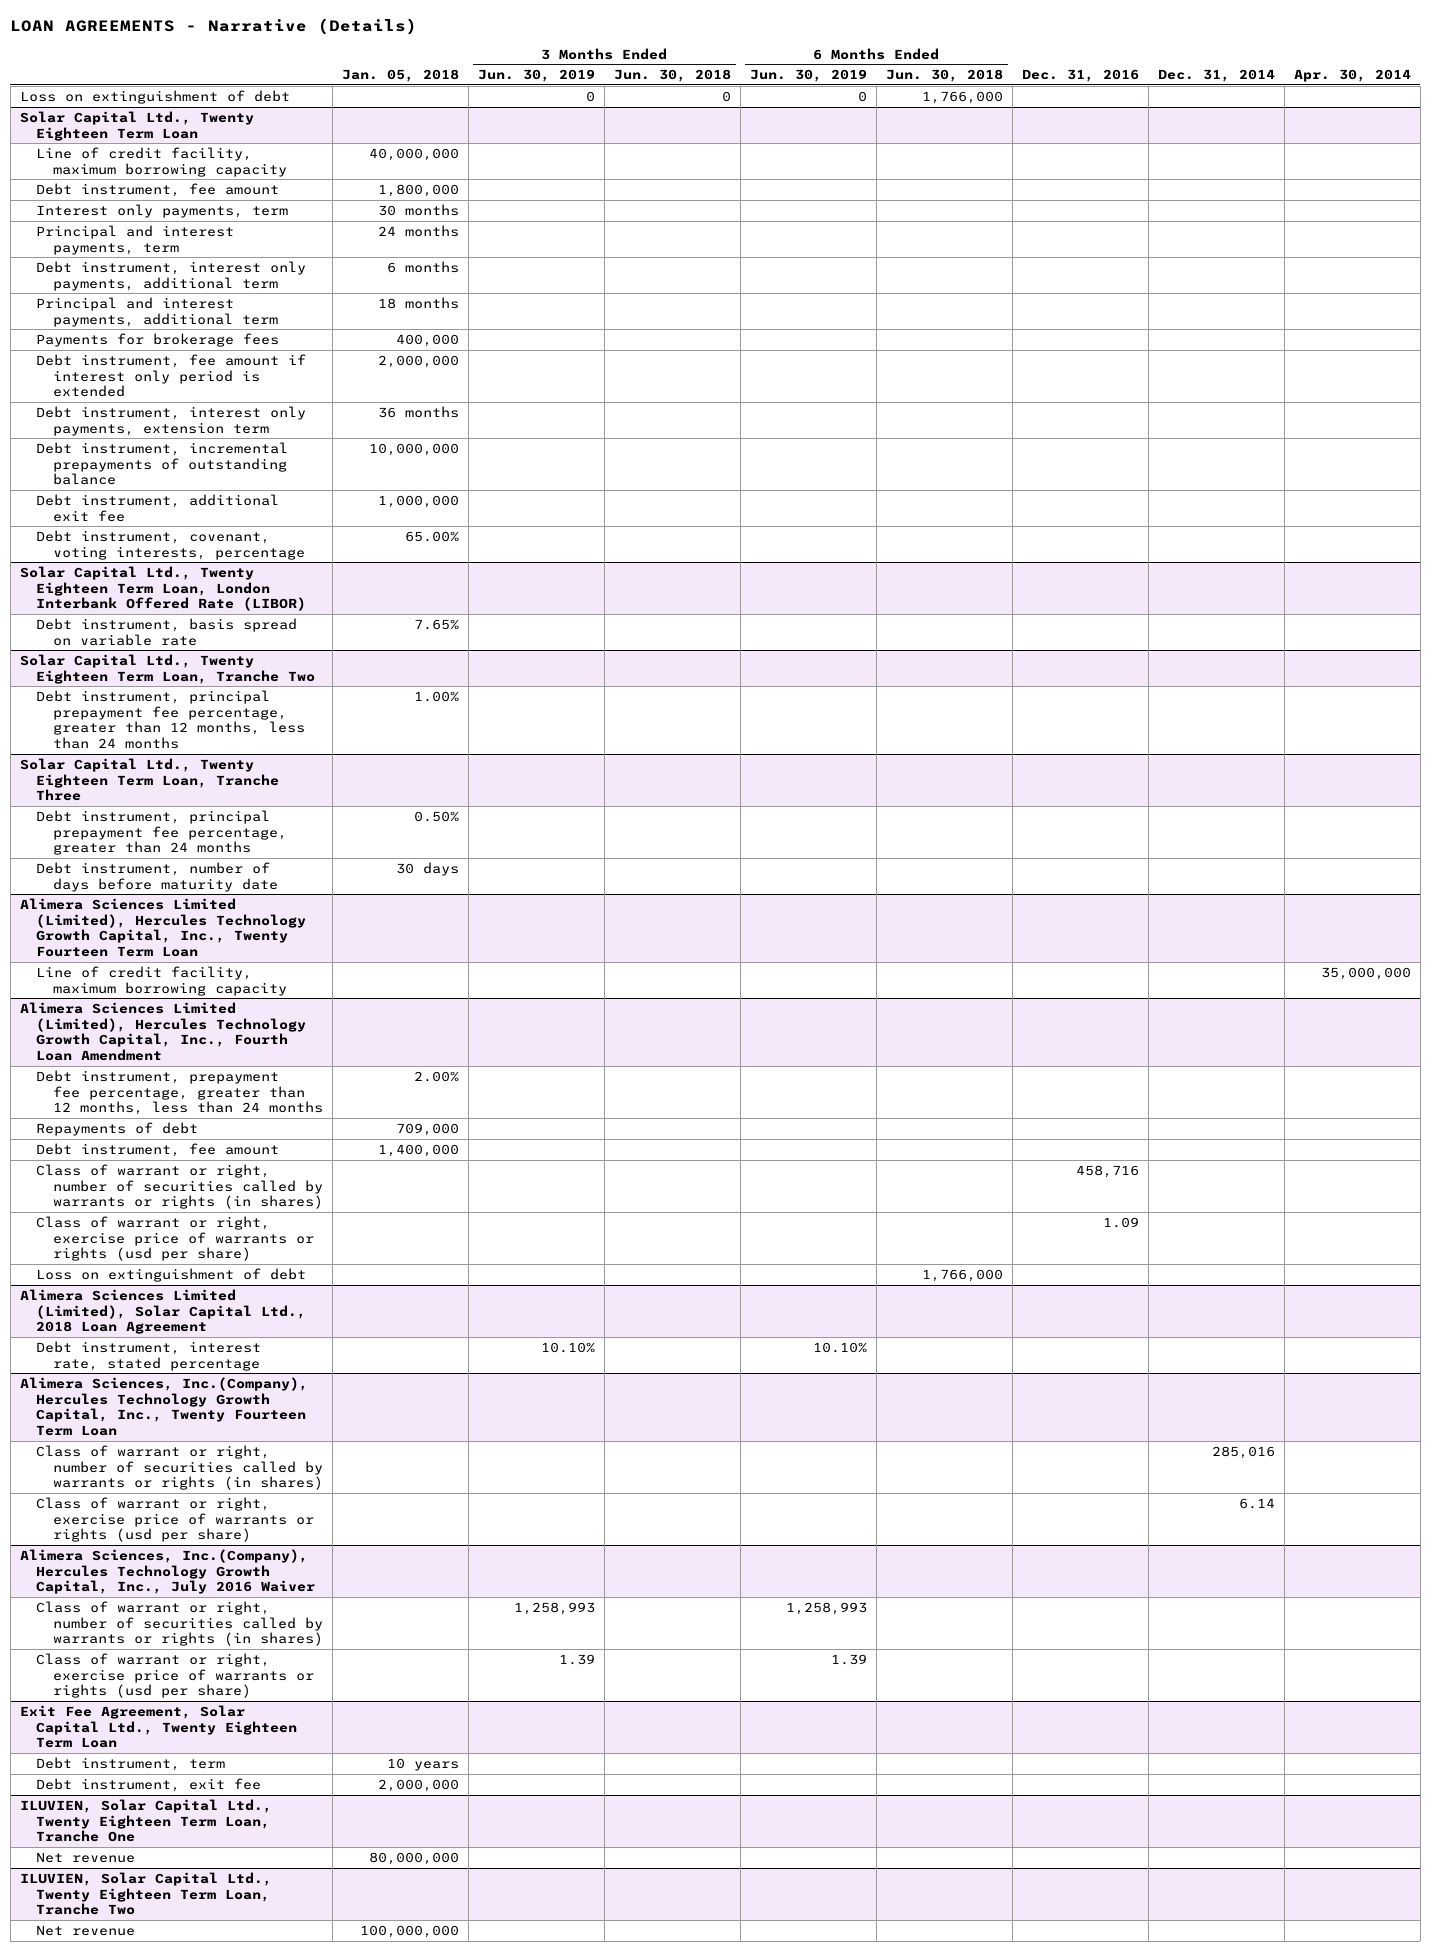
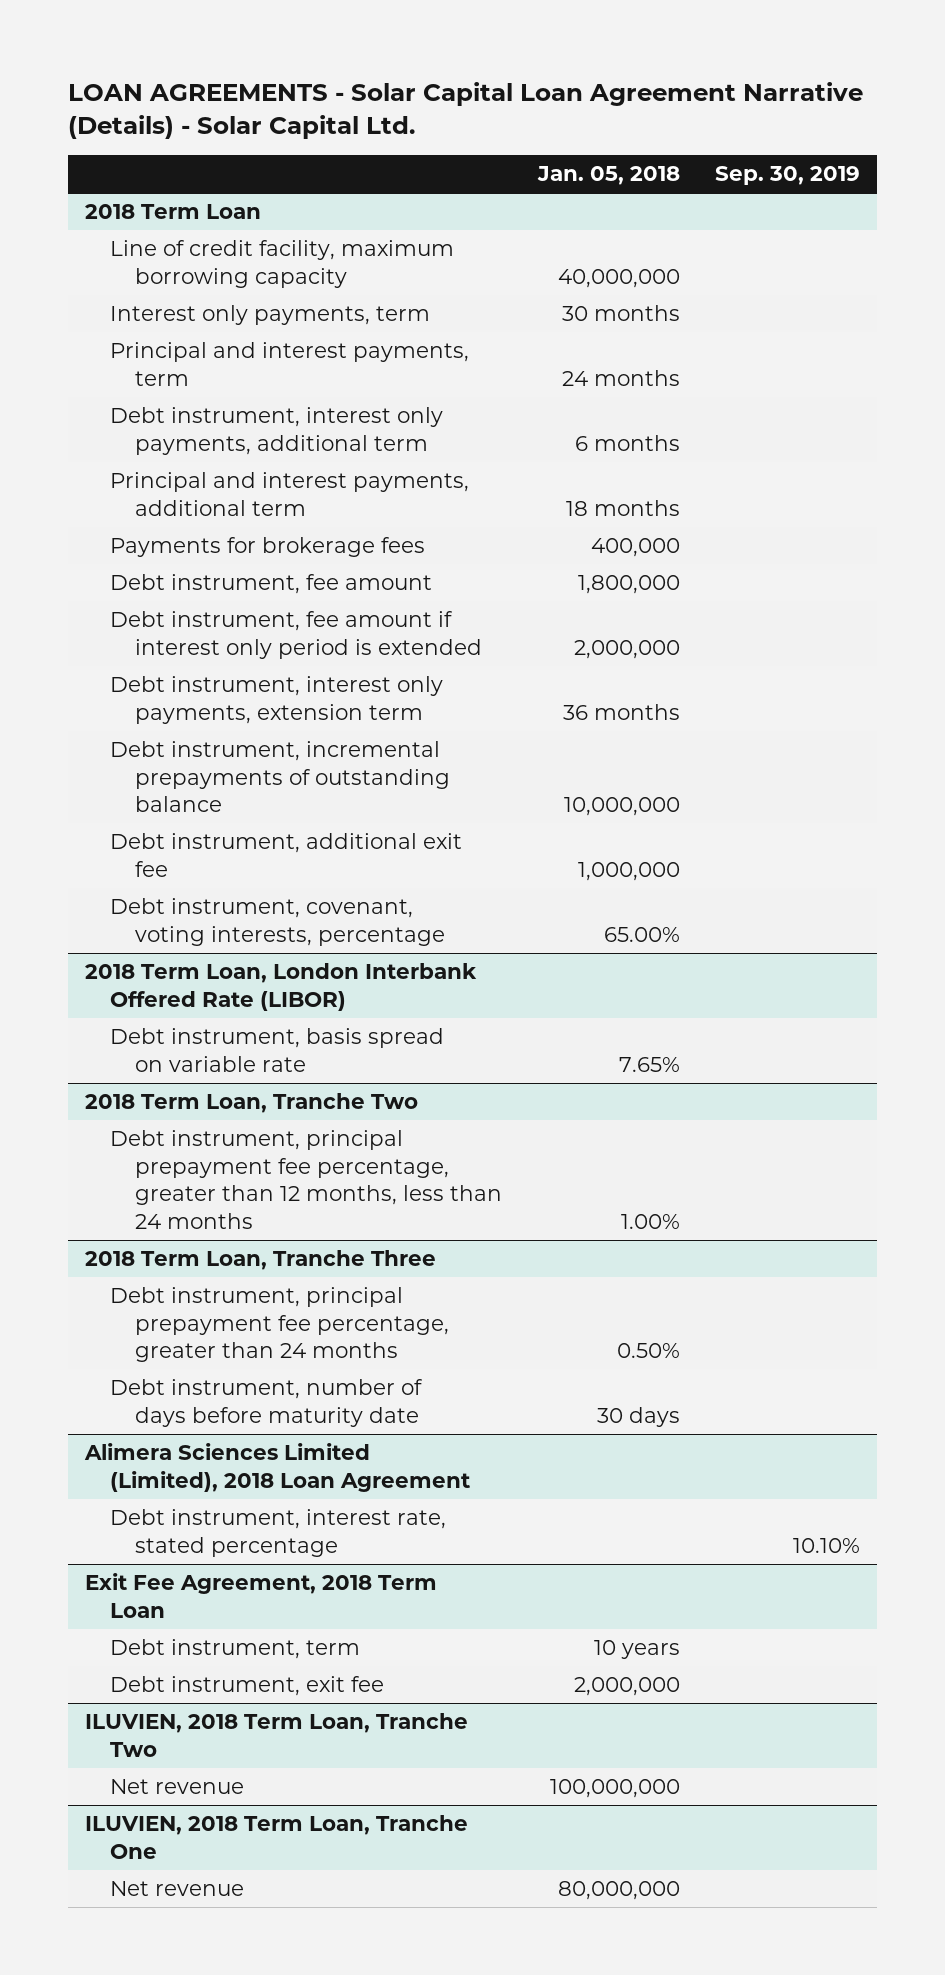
- LOAN AGREEMENTS - Narrative (Details)
+ LOAN AGREEMENTS - Solar Capital Loan Agreement Narrative (Details) - Solar Capital Ltd.
- | Jan. 05, 2018 | 3 Months Ended Jun. 30, 2019 | 3 Months Ended Jun. 30, 2018 | 6 Months Ended Jun. 30, 2019 | 6 Months Ended Jun. 30, 2018 | Dec. 31, 2016 | Dec. 31, 2014 | Apr. 30, 2014
+ | Jan. 05, 2018 | Sep. 30, 2019
- Loss on extinguishment of debt | | 0 | 0 | 0 | 1,766,000 | | |
- Solar Capital Ltd., Twenty Eighteen Term Loan
+ 2018 Term Loan
- Debt instrument, fee amount | 1,800,000 | | | | | | |
+ Debt instrument, fee amount | 1,800,000 |
- Solar Capital Ltd., Twenty Eighteen Term Loan, London Interbank Offered Rate (LIBOR)
+ 2018 Term Loan, London Interbank Offered Rate (LIBOR)
- Solar Capital Ltd., Twenty Eighteen Term Loan, Tranche Two
+ 2018 Term Loan, Tranche Two
- Solar Capital Ltd., Twenty Eighteen Term Loan, Tranche Three
+ 2018 Term Loan, Tranche Three
- Alimera Sciences Limited (Limited), Hercules Technology Growth Capital, Inc., Twenty Fourteen Term Loan
- Line of credit facility, maximum borrowing capacity | | | | | | | | 35,000,000
- Alimera Sciences Limited (Limited), Hercules Technology Growth Capital, Inc., Fourth Loan Amendment
- Debt instrument, prepayment fee percentage, greater than 12 months, less than 24 months | 2.00% | | | | | | |
- Repayments of debt | 709,000 | | | | | | |
- Debt instrument, fee amount | 1,400,000 | | | | | | |
- Class of warrant or right, number of securities called by warrants or rights (in shares) | | | | | | 458,716 | |
- Class of warrant or right, exercise price of warrants or rights (usd per share) | | | | | | 1.09 | |
- Loss on extinguishment of debt | | | | | 1,766,000 | | |
- Alimera Sciences Limited (Limited), Solar Capital Ltd., 2018 Loan Agreement
+ Alimera Sciences Limited (Limited), 2018 Loan Agreement
- Alimera Sciences, Inc.(Company), Hercules Technology Growth Capital, Inc., Twenty Fourteen Term Loan
- Class of warrant or right, number of securities called by warrants or rights (in shares) | | | | | | | 285,016 |
- Class of warrant or right, exercise price of warrants or rights (usd per share) | | | | | | | 6.14 |
- Alimera Sciences, Inc.(Company), Hercules Technology Growth Capital, Inc., July 2016 Waiver
- Class of warrant or right, number of securities called by warrants or rights (in shares) | | 1,258,993 | | 1,258,993 | | | |
- Class of warrant or right, exercise price of warrants or rights (usd per share) | | 1.39 | | 1.39 | | | |
- Exit Fee Agreement, Solar Capital Ltd., Twenty Eighteen Term Loan
+ Exit Fee Agreement, 2018 Term Loan
- ILUVIEN, Solar Capital Ltd., Twenty Eighteen Term Loan, Tranche One
- Net revenue | 80,000,000 | | | | | | |
- ILUVIEN, Solar Capital Ltd., Twenty Eighteen Term Loan, Tranche Two
+ ILUVIEN, 2018 Term Loan, Tranche Two
+ ILUVIEN, 2018 Term Loan, Tranche One
+ Net revenue | 80,000,000 |

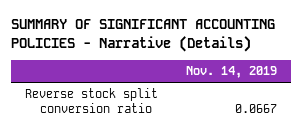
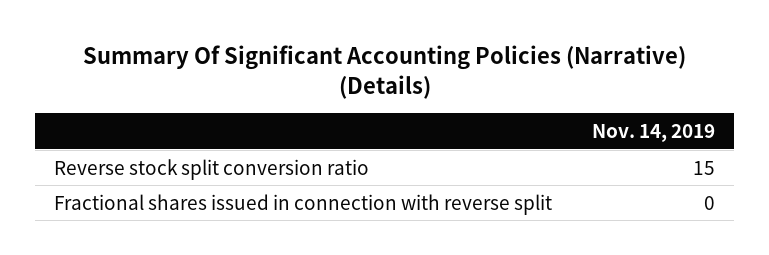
- SUMMARY OF SIGNIFICANT ACCOUNTING POLICIES - Narrative (Details)
+ Summary Of Significant Accounting Policies (Narrative) (Details)
- Reverse stock split conversion ratio | 0.0667
+ Reverse stock split conversion ratio | 15
+ Fractional shares issued in connection with reverse split | 0

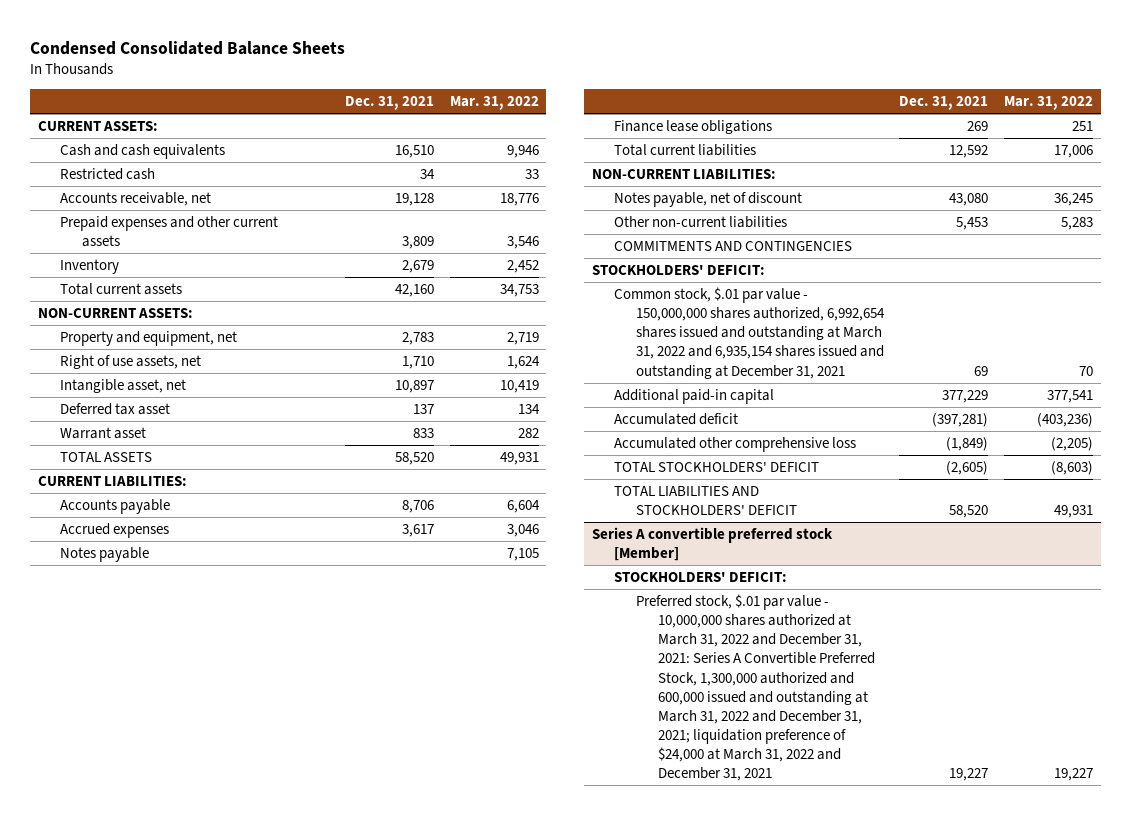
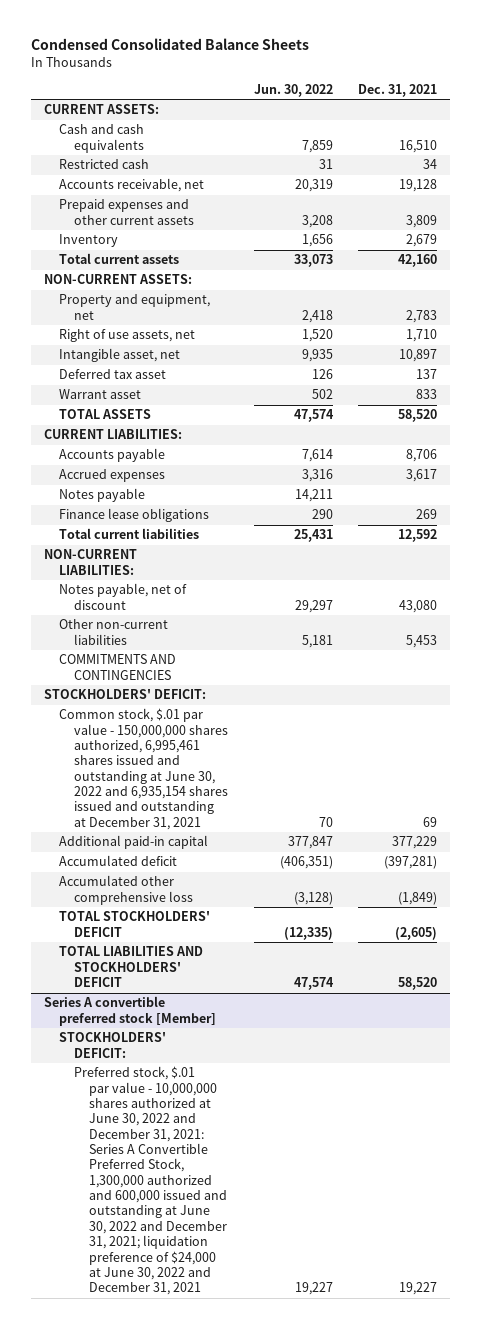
- | Dec. 31, 2021 | Mar. 31, 2022
+ | Jun. 30, 2022 | Dec. 31, 2021
- Common stock, $.01 par value - 150,000,000 shares authorized, 6,992,654 shares issued and outstanding at March 31, 2022 and 6,935,154 shares issued and outstanding at December 31, 2021 | 69 | 70
+ Common stock, $.01 par value - 150,000,000 shares authorized, 6,995,461 shares issued and outstanding at June 30, 2022 and 6,935,154 shares issued and outstanding at December 31, 2021 | 70 | 69
@ Series A convertible preferred stock [Member]
- Preferred stock, $.01 par value - 10,000,000 shares authorized at March 31, 2022 and December 31, 2021: Series A Convertible Preferred Stock, 1,300,000 authorized and 600,000 issued and outstanding at March 31, 2022 and December 31, 2021; liquidation preference of $24,000 at March 31, 2022 and December 31, 2021 | 19,227 | 19,227
+ Preferred stock, $.01 par value - 10,000,000 shares authorized at June 30, 2022 and December 31, 2021: Series A Convertible Preferred Stock, 1,300,000 authorized and 600,000 issued and outstanding at June 30, 2022 and December 31, 2021; liquidation preference of $24,000 at June 30, 2022 and December 31, 2021 | 19,227 | 19,227

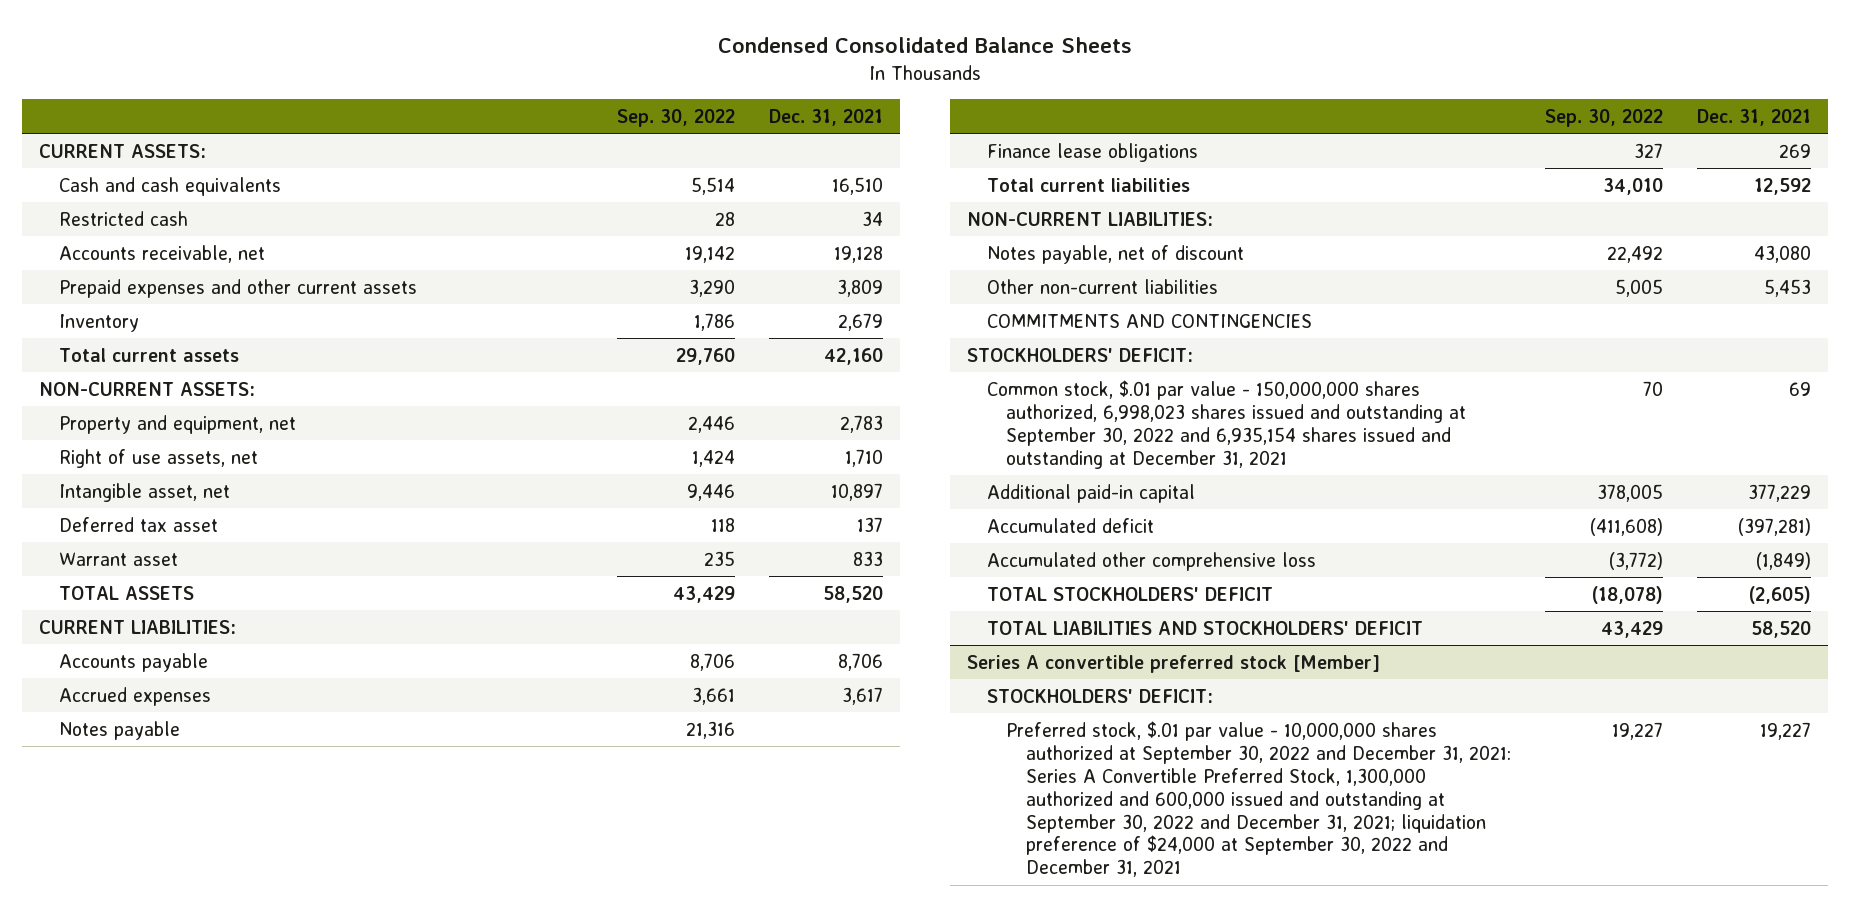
- | Jun. 30, 2022 | Dec. 31, 2021
+ | Sep. 30, 2022 | Dec. 31, 2021
- Common stock, $.01 par value - 150,000,000 shares authorized, 6,995,461 shares issued and outstanding at June 30, 2022 and 6,935,154 shares issued and outstanding at December 31, 2021 | 70 | 69
+ Common stock, $.01 par value - 150,000,000 shares authorized, 6,998,023 shares issued and outstanding at September 30, 2022 and 6,935,154 shares issued and outstanding at December 31, 2021 | 70 | 69
@ Series A convertible preferred stock [Member]
- Preferred stock, $.01 par value - 10,000,000 shares authorized at June 30, 2022 and December 31, 2021: Series A Convertible Preferred Stock, 1,300,000 authorized and 600,000 issued and outstanding at June 30, 2022 and December 31, 2021; liquidation preference of $24,000 at June 30, 2022 and December 31, 2021 | 19,227 | 19,227
+ Preferred stock, $.01 par value - 10,000,000 shares authorized at September 30, 2022 and December 31, 2021: Series A Convertible Preferred Stock, 1,300,000 authorized and 600,000 issued and outstanding at September 30, 2022 and December 31, 2021; liquidation preference of $24,000 at September 30, 2022 and December 31, 2021 | 19,227 | 19,227

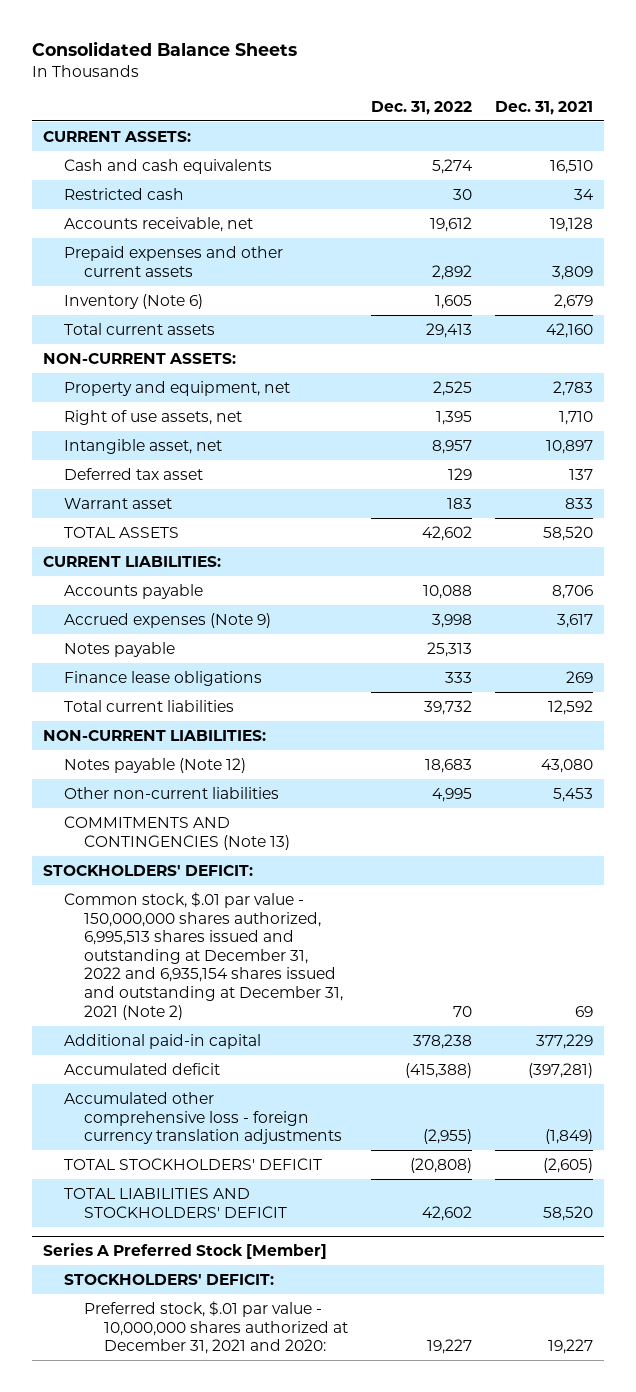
- Condensed Consolidated Balance Sheets
+ Consolidated Balance Sheets
- | Sep. 30, 2022 | Dec. 31, 2021
+ | Dec. 31, 2022 | Dec. 31, 2021
- Inventory | 1,786 | 2,679
+ Inventory (Note 6) | 1,605 | 2,679
- Accrued expenses | 3,661 | 3,617
+ Accrued expenses (Note 9) | 3,998 | 3,617
- Notes payable, net of discount | 22,492 | 43,080
+ Notes payable (Note 12) | 18,683 | 43,080
- COMMITMENTS AND CONTINGENCIES
+ COMMITMENTS AND CONTINGENCIES (Note 13)
- Common stock, $.01 par value - 150,000,000 shares authorized, 6,998,023 shares issued and outstanding at September 30, 2022 and 6,935,154 shares issued and outstanding at December 31, 2021 | 70 | 69
+ Common stock, $.01 par value - 150,000,000 shares authorized, 6,995,513 shares issued and outstanding at December 31, 2022 and 6,935,154 shares issued and outstanding at December 31, 2021 (Note 2) | 70 | 69
- Accumulated other comprehensive loss | (3,772) | (1,849)
+ Accumulated other comprehensive loss - foreign currency translation adjustments | (2,955) | (1,849)
- Series A convertible preferred stock [Member]
+ Series A Preferred Stock [Member]
- Preferred stock, $.01 par value - 10,000,000 shares authorized at September 30, 2022 and December 31, 2021: Series A Convertible Preferred Stock, 1,300,000 authorized and 600,000 issued and outstanding at September 30, 2022 and December 31, 2021; liquidation preference of $24,000 at September 30, 2022 and December 31, 2021 | 19,227 | 19,227
+ Preferred stock, $.01 par value - 10,000,000 shares authorized at December 31, 2021 and 2020: | 19,227 | 19,227

